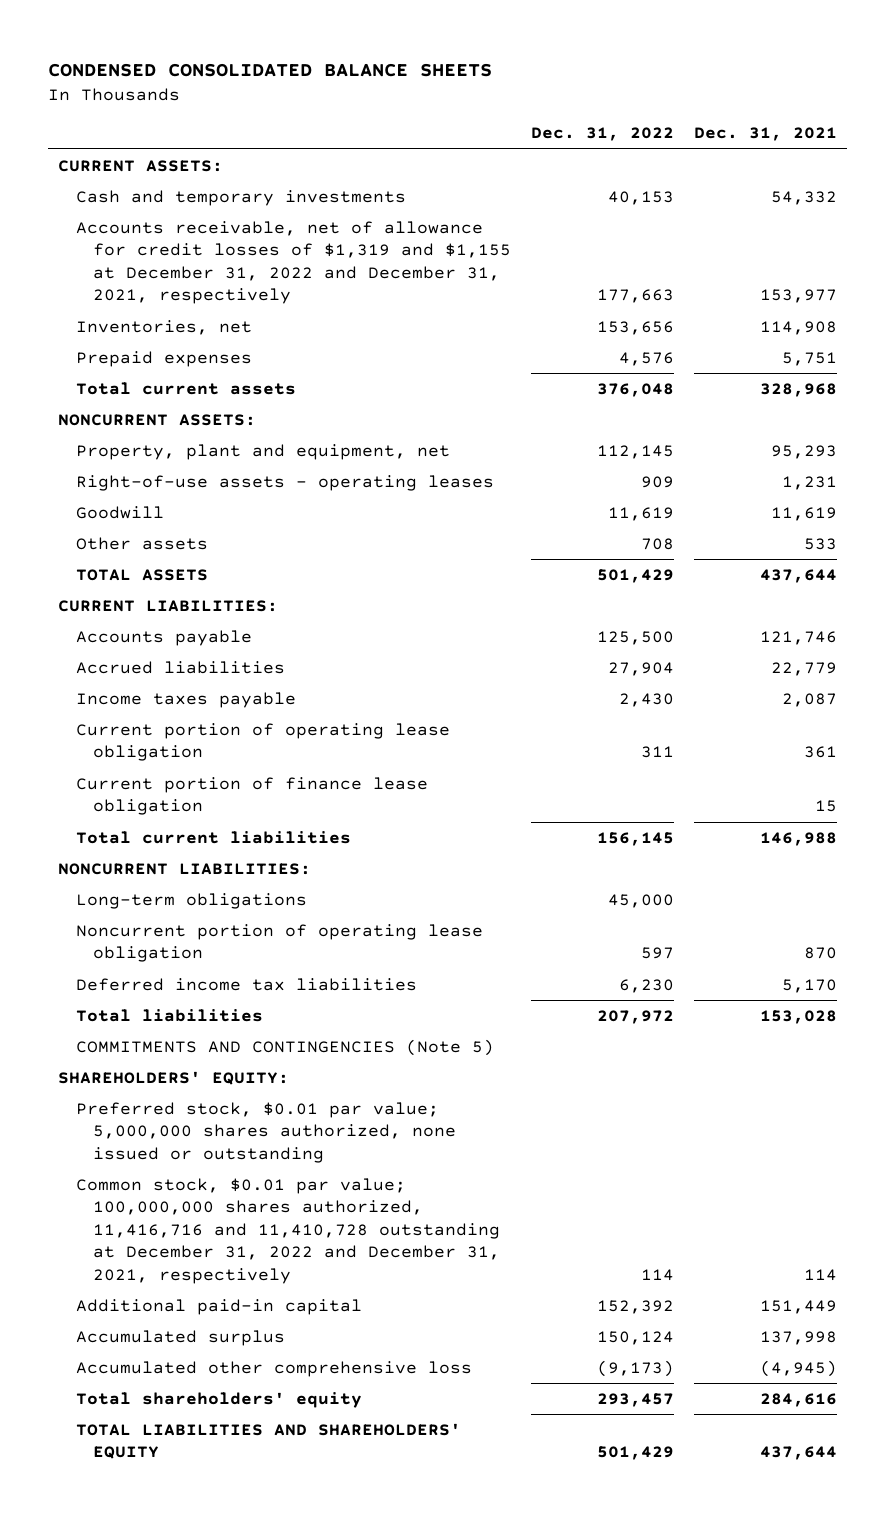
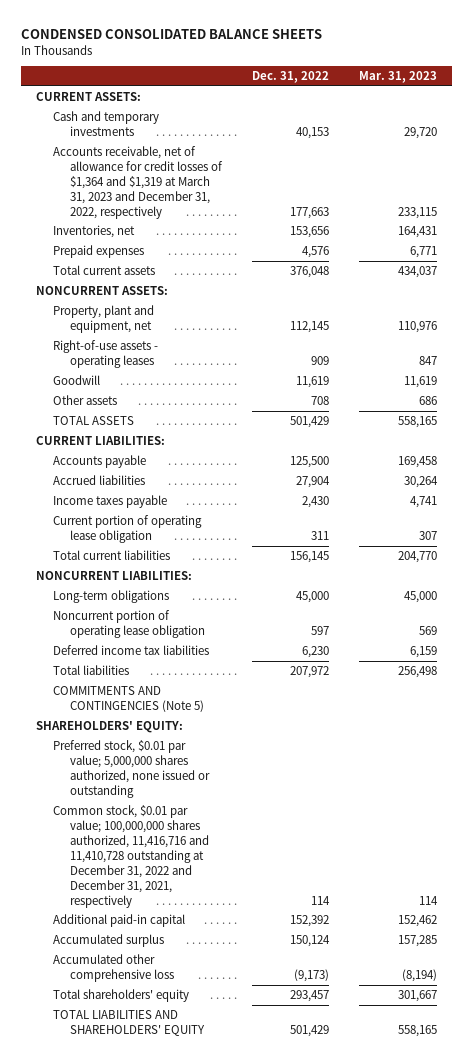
- | Dec. 31, 2022 | Dec. 31, 2021
+ | Dec. 31, 2022 | Mar. 31, 2023
- Accounts receivable, net of allowance for credit losses of $1,319 and $1,155 at December 31, 2022 and December 31, 2021, respectively | 177,663 | 153,977
+ Accounts receivable, net of allowance for credit losses of $1,364 and $1,319 at March 31, 2023 and December 31, 2022, respectively | 177,663 | 233,115
- Current portion of finance lease obligation | | 15

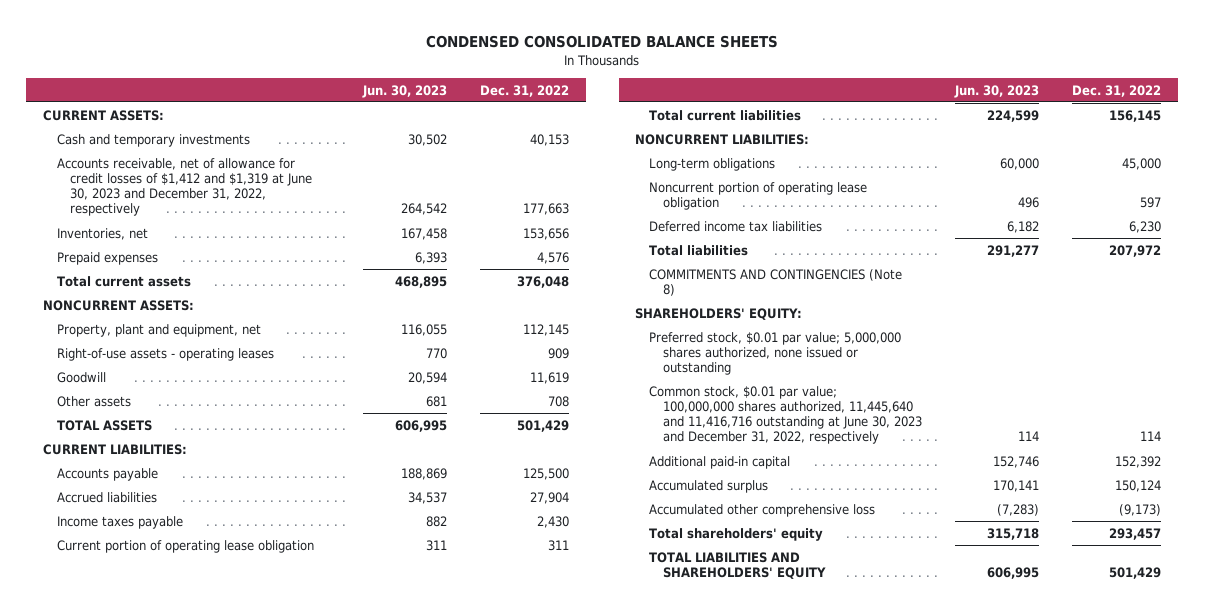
- | Dec. 31, 2022 | Mar. 31, 2023
+ | Jun. 30, 2023 | Dec. 31, 2022
- Accounts receivable, net of allowance for credit losses of $1,364 and $1,319 at March 31, 2023 and December 31, 2022, respectively | 177,663 | 233,115
+ Accounts receivable, net of allowance for credit losses of $1,412 and $1,319 at June 30, 2023 and December 31, 2022, respectively | 264,542 | 177,663
- COMMITMENTS AND CONTINGENCIES (Note 5)
+ COMMITMENTS AND CONTINGENCIES (Note 8)
- Common stock, $0.01 par value; 100,000,000 shares authorized, 11,416,716 and 11,410,728 outstanding at December 31, 2022 and December 31, 2021, respectively | 114 | 114
+ Common stock, $0.01 par value; 100,000,000 shares authorized, 11,445,640 and 11,416,716 outstanding at June 30, 2023 and December 31, 2022, respectively | 114 | 114

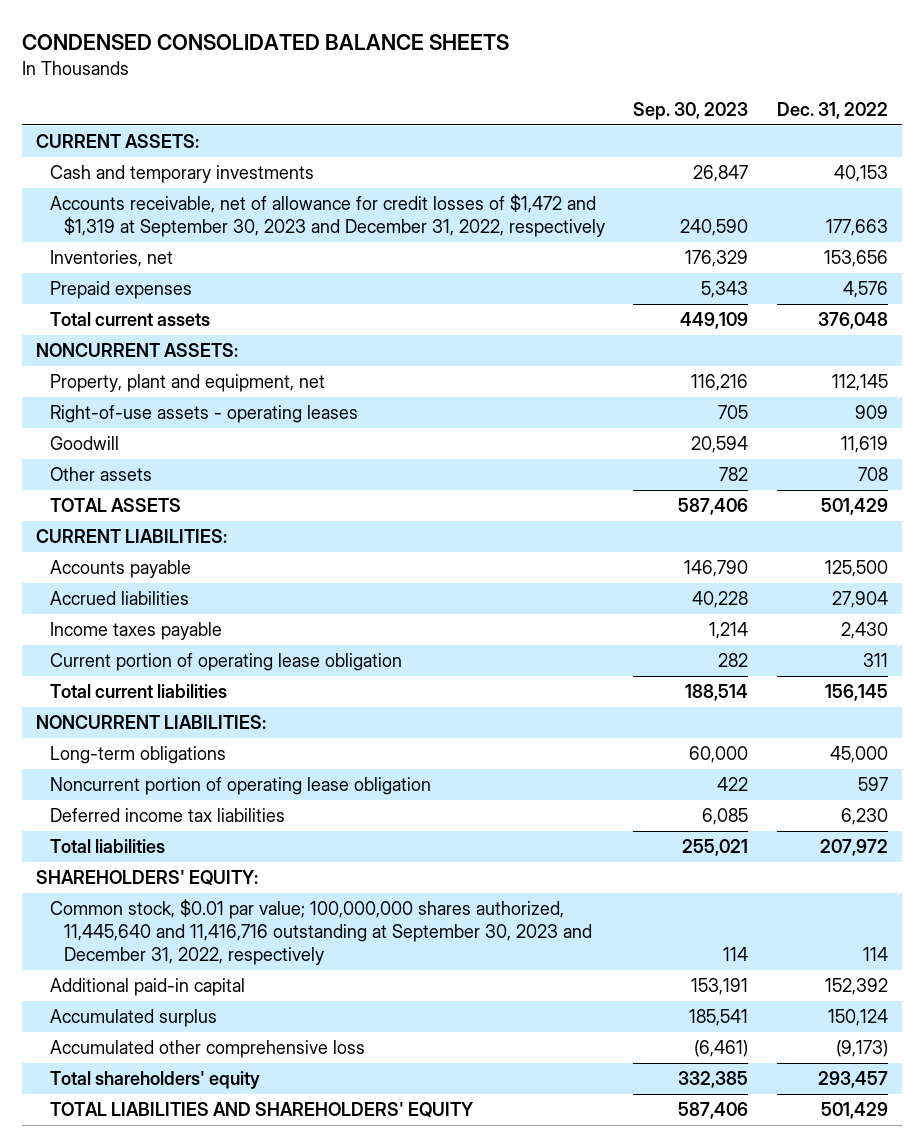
- | Jun. 30, 2023 | Dec. 31, 2022
+ | Sep. 30, 2023 | Dec. 31, 2022
- Accounts receivable, net of allowance for credit losses of $1,412 and $1,319 at June 30, 2023 and December 31, 2022, respectively | 264,542 | 177,663
+ Accounts receivable, net of allowance for credit losses of $1,472 and $1,319 at September 30, 2023 and December 31, 2022, respectively | 240,590 | 177,663
- COMMITMENTS AND CONTINGENCIES (Note 8)
- Preferred stock, $0.01 par value; 5,000,000 shares authorized, none issued or outstanding
- Common stock, $0.01 par value; 100,000,000 shares authorized, 11,445,640 and 11,416,716 outstanding at June 30, 2023 and December 31, 2022, respectively | 114 | 114
+ Common stock, $0.01 par value; 100,000,000 shares authorized, 11,445,640 and 11,416,716 outstanding at September 30, 2023 and December 31, 2022, respectively | 114 | 114

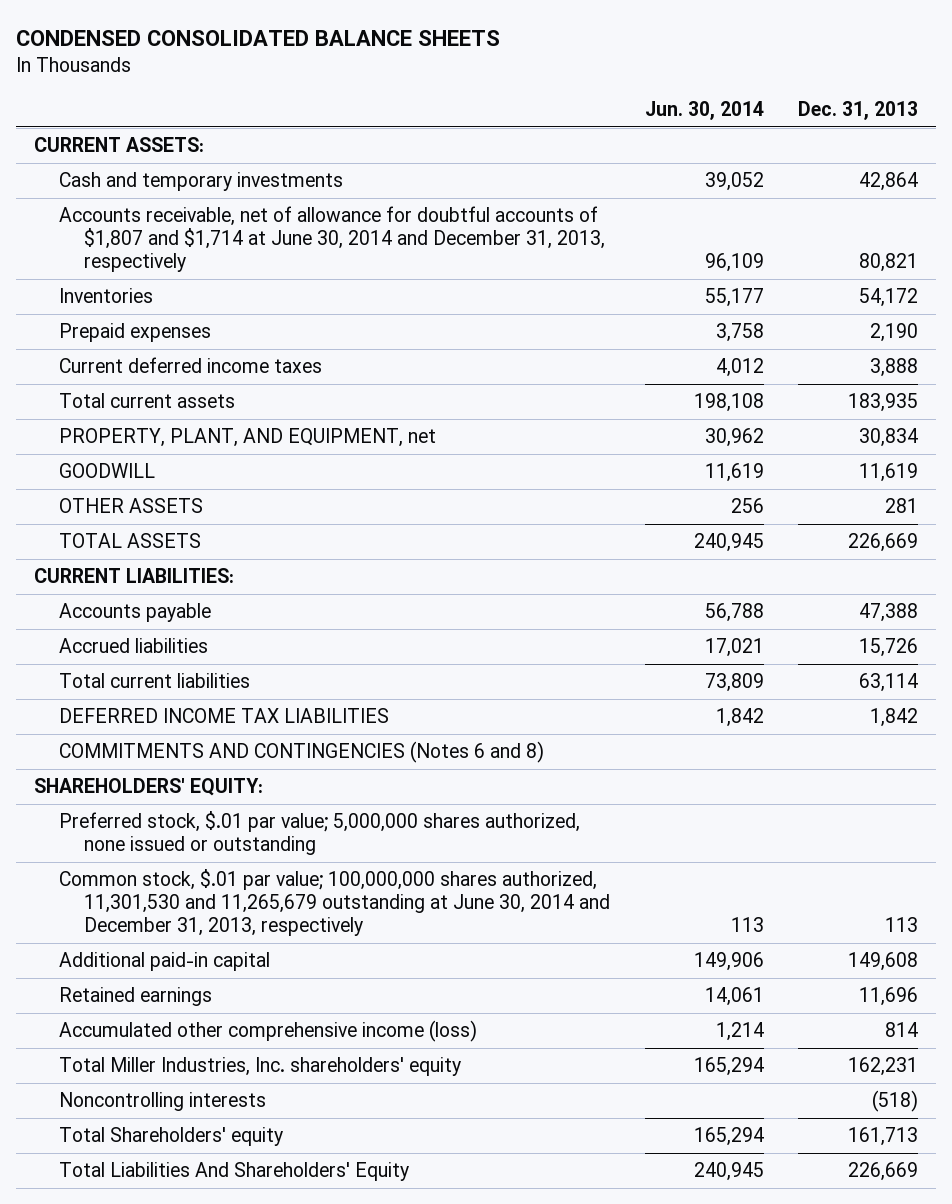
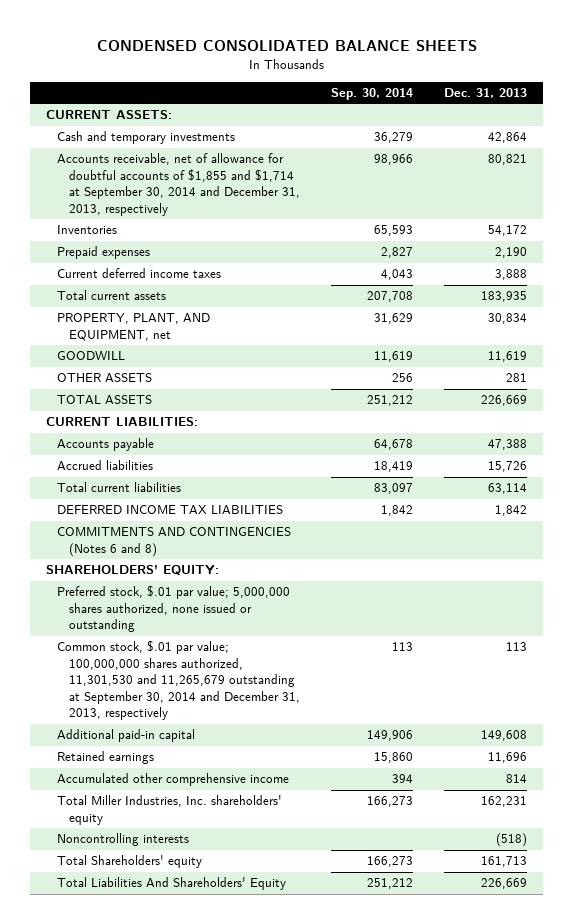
- | Jun. 30, 2014 | Dec. 31, 2013
+ | Sep. 30, 2014 | Dec. 31, 2013
- Accounts receivable, net of allowance for doubtful accounts of $1,807 and $1,714 at June 30, 2014 and December 31, 2013, respectively | 96,109 | 80,821
+ Accounts receivable, net of allowance for doubtful accounts of $1,855 and $1,714 at September 30, 2014 and December 31, 2013, respectively | 98,966 | 80,821
- Common stock, $.01 par value; 100,000,000 shares authorized, 11,301,530 and 11,265,679 outstanding at June 30, 2014 and December 31, 2013, respectively | 113 | 113
+ Common stock, $.01 par value; 100,000,000 shares authorized, 11,301,530 and 11,265,679 outstanding at September 30, 2014 and December 31, 2013, respectively | 113 | 113
- Accumulated other comprehensive income (loss) | 1,214 | 814
+ Accumulated other comprehensive income | 394 | 814

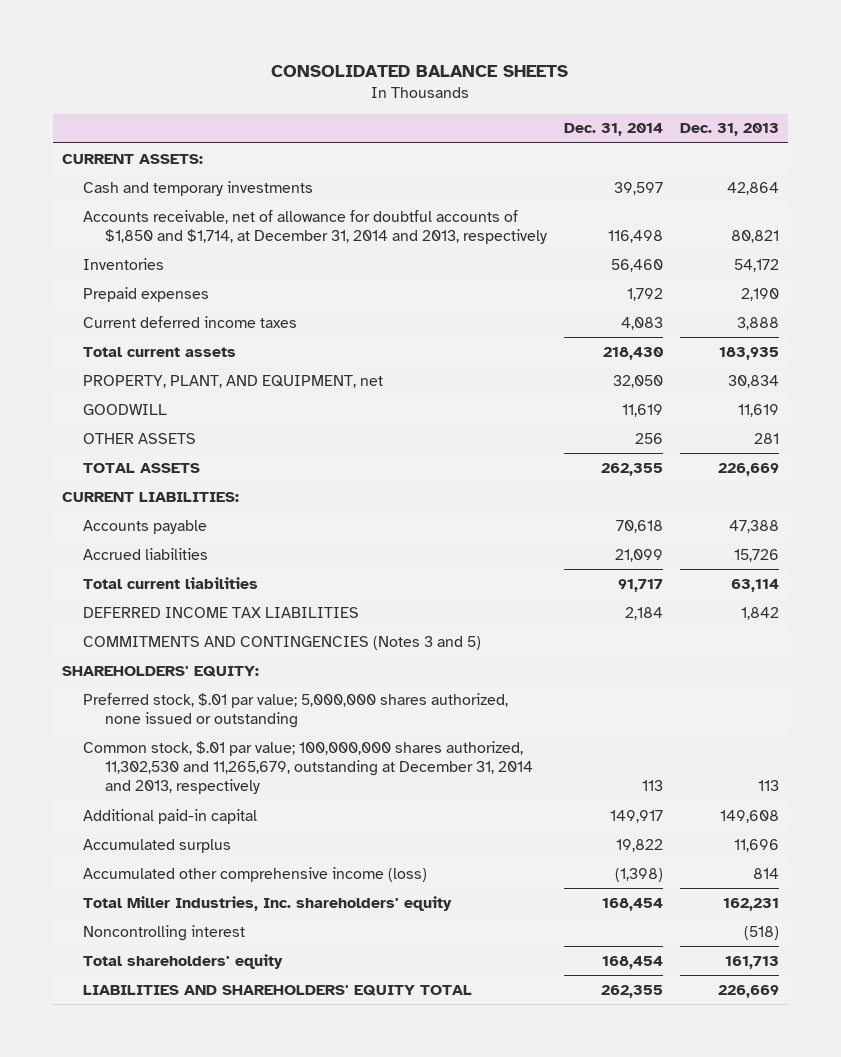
- CONDENSED CONSOLIDATED BALANCE SHEETS
+ CONSOLIDATED BALANCE SHEETS
- | Sep. 30, 2014 | Dec. 31, 2013
+ | Dec. 31, 2014 | Dec. 31, 2013
- Accounts receivable, net of allowance for doubtful accounts of $1,855 and $1,714 at September 30, 2014 and December 31, 2013, respectively | 98,966 | 80,821
+ Accounts receivable, net of allowance for doubtful accounts of $1,850 and $1,714, at December 31, 2014 and 2013, respectively | 116,498 | 80,821
- COMMITMENTS AND CONTINGENCIES (Notes 6 and 8)
+ COMMITMENTS AND CONTINGENCIES (Notes 3 and 5)
- Common stock, $.01 par value; 100,000,000 shares authorized, 11,301,530 and 11,265,679 outstanding at September 30, 2014 and December 31, 2013, respectively | 113 | 113
+ Common stock, $.01 par value; 100,000,000 shares authorized, 11,302,530 and 11,265,679, outstanding at December 31, 2014 and 2013, respectively | 113 | 113
- Retained earnings | 15,860 | 11,696
- Accumulated other comprehensive income | 394 | 814
+ Accumulated surplus | 19,822 | 11,696
+ Accumulated other comprehensive income (loss) | (1,398) | 814
- Noncontrolling interests | | (518)
- Total Shareholders' equity | 166,273 | 161,713
- Total Liabilities And Shareholders' Equity | 251,212 | 226,669
+ Noncontrolling interest | | (518)
+ Total shareholders' equity | 168,454 | 161,713
+ LIABILITIES AND SHAREHOLDERS' EQUITY TOTAL | 262,355 | 226,669

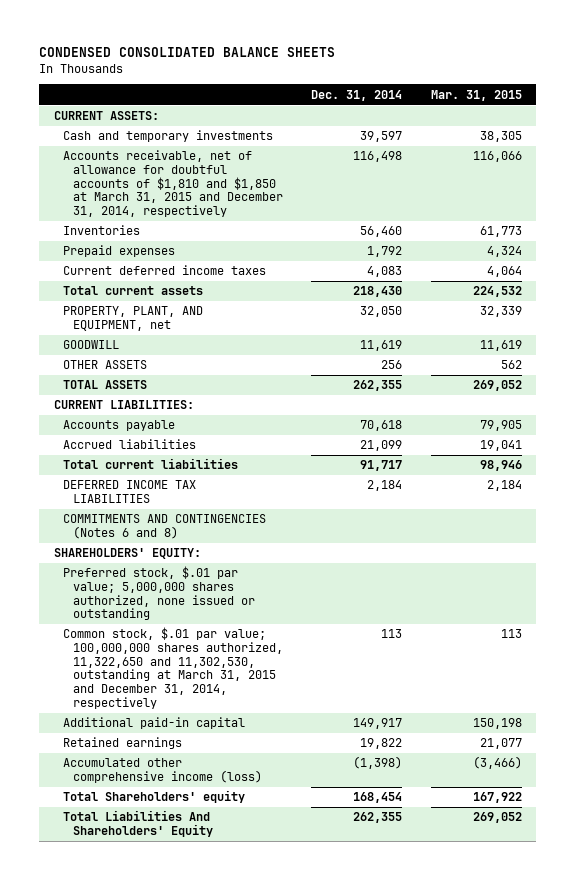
- CONSOLIDATED BALANCE SHEETS
+ CONDENSED CONSOLIDATED BALANCE SHEETS
- | Dec. 31, 2014 | Dec. 31, 2013
+ | Dec. 31, 2014 | Mar. 31, 2015
- Accounts receivable, net of allowance for doubtful accounts of $1,850 and $1,714, at December 31, 2014 and 2013, respectively | 116,498 | 80,821
+ Accounts receivable, net of allowance for doubtful accounts of $1,810 and $1,850 at March 31, 2015 and December 31, 2014, respectively | 116,498 | 116,066
- COMMITMENTS AND CONTINGENCIES (Notes 3 and 5)
+ COMMITMENTS AND CONTINGENCIES (Notes 6 and 8)
- Common stock, $.01 par value; 100,000,000 shares authorized, 11,302,530 and 11,265,679, outstanding at December 31, 2014 and 2013, respectively | 113 | 113
+ Common stock, $.01 par value; 100,000,000 shares authorized, 11,322,650 and 11,302,530, outstanding at March 31, 2015 and December 31, 2014, respectively | 113 | 113
- Accumulated surplus | 19,822 | 11,696
+ Retained earnings | 19,822 | 21,077
- Total Miller Industries, Inc. shareholders' equity | 168,454 | 162,231
- Noncontrolling interest | | (518)
- Total shareholders' equity | 168,454 | 161,713
- LIABILITIES AND SHAREHOLDERS' EQUITY TOTAL | 262,355 | 226,669
+ Total Shareholders' equity | 168,454 | 167,922
+ Total Liabilities And Shareholders' Equity | 262,355 | 269,052

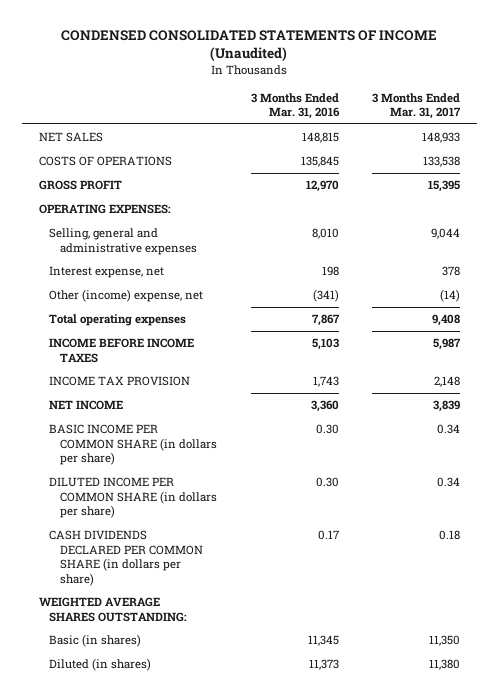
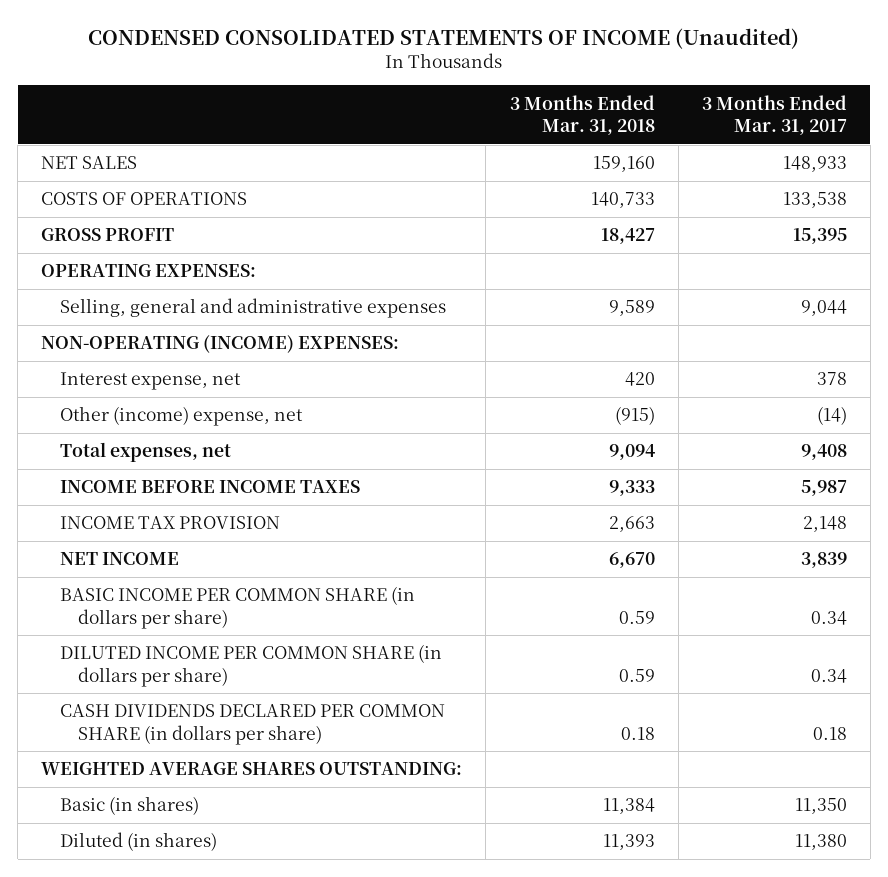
- | 3 Months Ended Mar. 31, 2016 | 3 Months Ended Mar. 31, 2017
+ | 3 Months Ended Mar. 31, 2018 | 3 Months Ended Mar. 31, 2017
+ NON-OPERATING (INCOME) EXPENSES:
- Total operating expenses | 7,867 | 9,408
+ Total expenses, net | 9,094 | 9,408

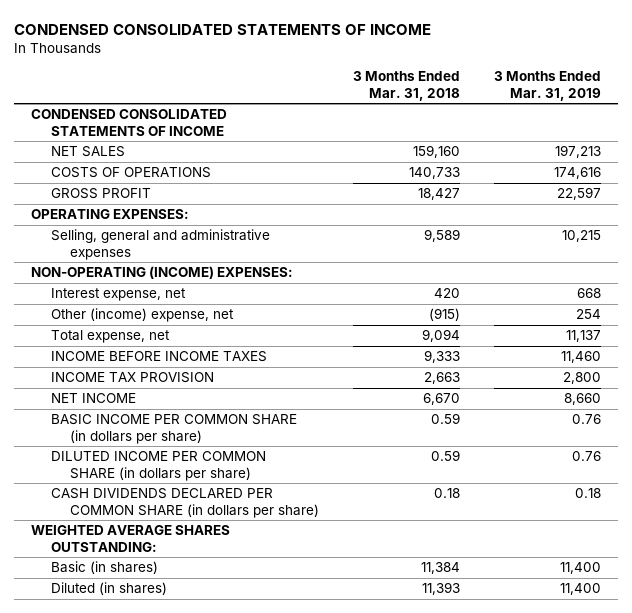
- CONDENSED CONSOLIDATED STATEMENTS OF INCOME (Unaudited)
+ CONDENSED CONSOLIDATED STATEMENTS OF INCOME
- | 3 Months Ended Mar. 31, 2018 | 3 Months Ended Mar. 31, 2017
+ | 3 Months Ended Mar. 31, 2018 | 3 Months Ended Mar. 31, 2019
+ CONDENSED CONSOLIDATED STATEMENTS OF INCOME
- Total expenses, net | 9,094 | 9,408
+ Total expense, net | 9,094 | 11,137

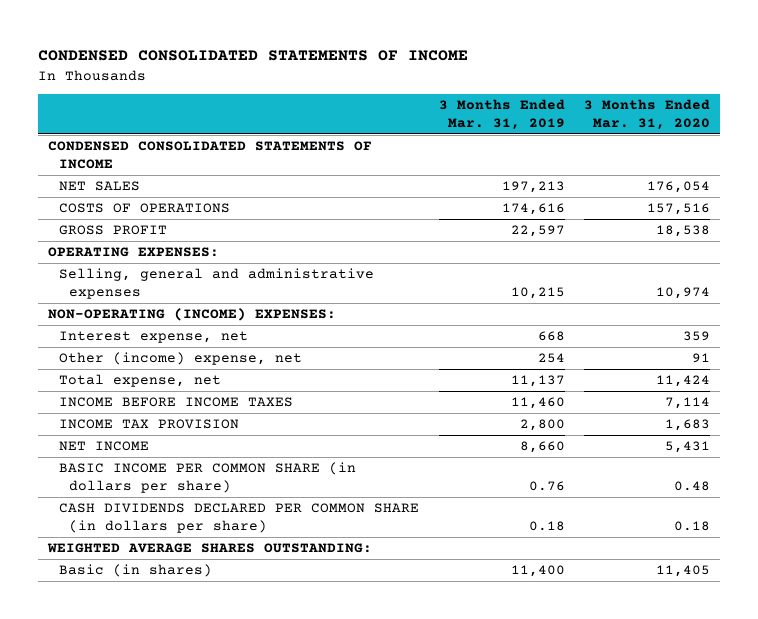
- | 3 Months Ended Mar. 31, 2018 | 3 Months Ended Mar. 31, 2019
+ | 3 Months Ended Mar. 31, 2019 | 3 Months Ended Mar. 31, 2020
- DILUTED INCOME PER COMMON SHARE (in dollars per share) | 0.59 | 0.76
- Diluted (in shares) | 11,393 | 11,400

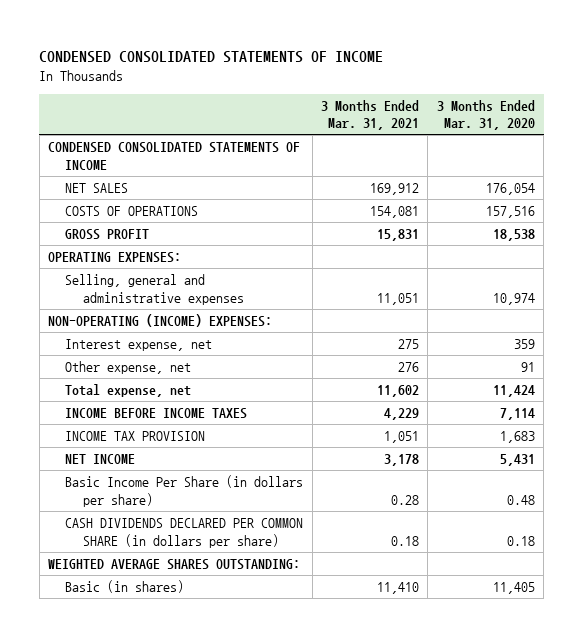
- | 3 Months Ended Mar. 31, 2019 | 3 Months Ended Mar. 31, 2020
+ | 3 Months Ended Mar. 31, 2021 | 3 Months Ended Mar. 31, 2020
- Other (income) expense, net | 254 | 91
+ Other expense, net | 276 | 91
- BASIC INCOME PER COMMON SHARE (in dollars per share) | 0.76 | 0.48
+ Basic Income Per Share (in dollars per share) | 0.28 | 0.48

